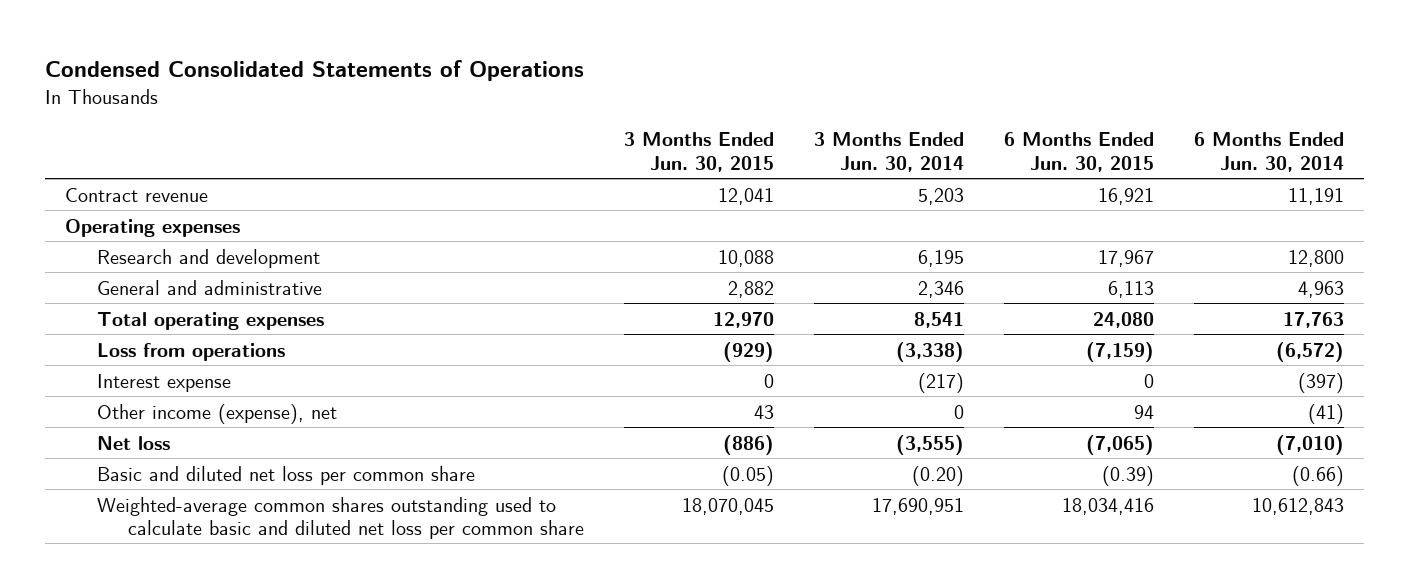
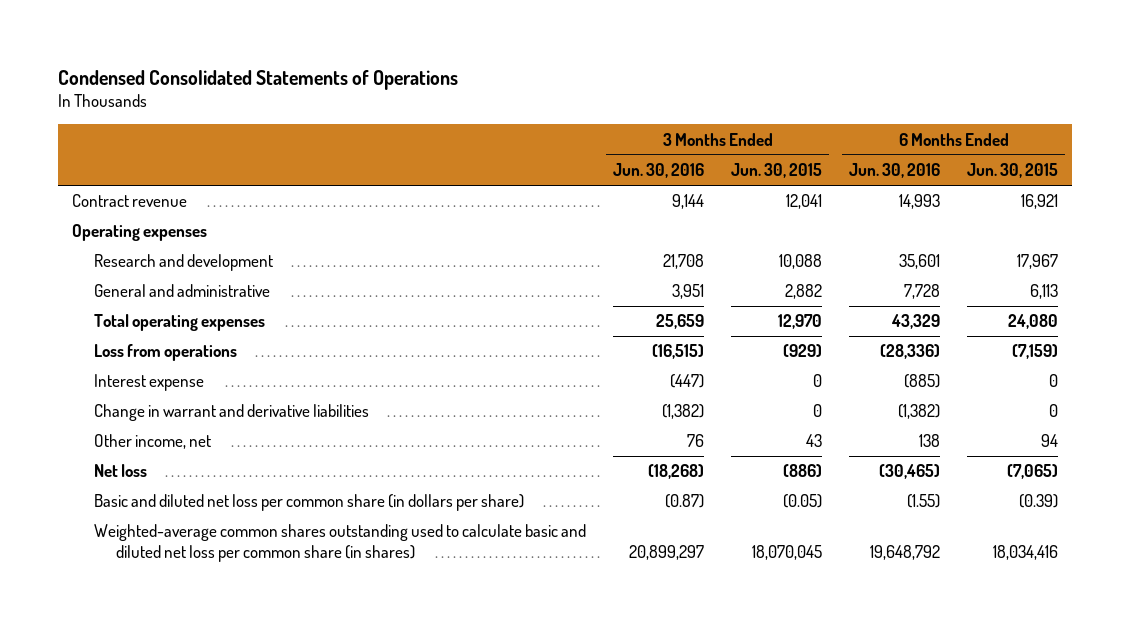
- | 3 Months Ended Jun. 30, 2015 | 3 Months Ended Jun. 30, 2014 | 6 Months Ended Jun. 30, 2015 | 6 Months Ended Jun. 30, 2014
+ | 3 Months Ended Jun. 30, 2016 | 3 Months Ended Jun. 30, 2015 | 6 Months Ended Jun. 30, 2016 | 6 Months Ended Jun. 30, 2015
- Other income (expense), net | 43 | 0 | 94 | (41)
+ Change in warrant and derivative liabilities | (1,382) | 0 | (1,382) | 0
+ Other income, net | 76 | 43 | 138 | 94
- Basic and diluted net loss per common share | (0.05) | (0.20) | (0.39) | (0.66)
- Weighted-average common shares outstanding used to calculate basic and diluted net loss per common share | 18,070,045 | 17,690,951 | 18,034,416 | 10,612,843
+ Basic and diluted net loss per common share (in dollars per share) | (0.87) | (0.05) | (1.55) | (0.39)
+ Weighted-average common shares outstanding used to calculate basic and diluted net loss per common share (in shares) | 20,899,297 | 18,070,045 | 19,648,792 | 18,034,416

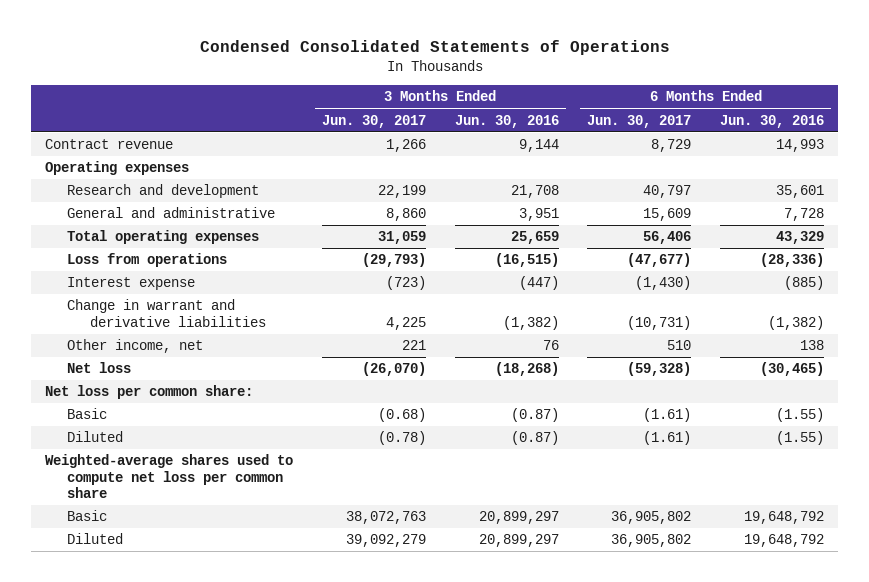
- | 3 Months Ended Jun. 30, 2016 | 3 Months Ended Jun. 30, 2015 | 6 Months Ended Jun. 30, 2016 | 6 Months Ended Jun. 30, 2015
+ | 3 Months Ended Jun. 30, 2017 | 3 Months Ended Jun. 30, 2016 | 6 Months Ended Jun. 30, 2017 | 6 Months Ended Jun. 30, 2016
- Basic and diluted net loss per common share (in dollars per share) | (0.87) | (0.05) | (1.55) | (0.39)
- Weighted-average common shares outstanding used to calculate basic and diluted net loss per common share (in shares) | 20,899,297 | 18,070,045 | 19,648,792 | 18,034,416
+ Net loss per common share:
+ Basic | (0.68) | (0.87) | (1.61) | (1.55)
+ Diluted | (0.78) | (0.87) | (1.61) | (1.55)
+ Weighted-average shares used to compute net loss per common share
+ Basic | 38,072,763 | 20,899,297 | 36,905,802 | 19,648,792
+ Diluted | 39,092,279 | 20,899,297 | 36,905,802 | 19,648,792

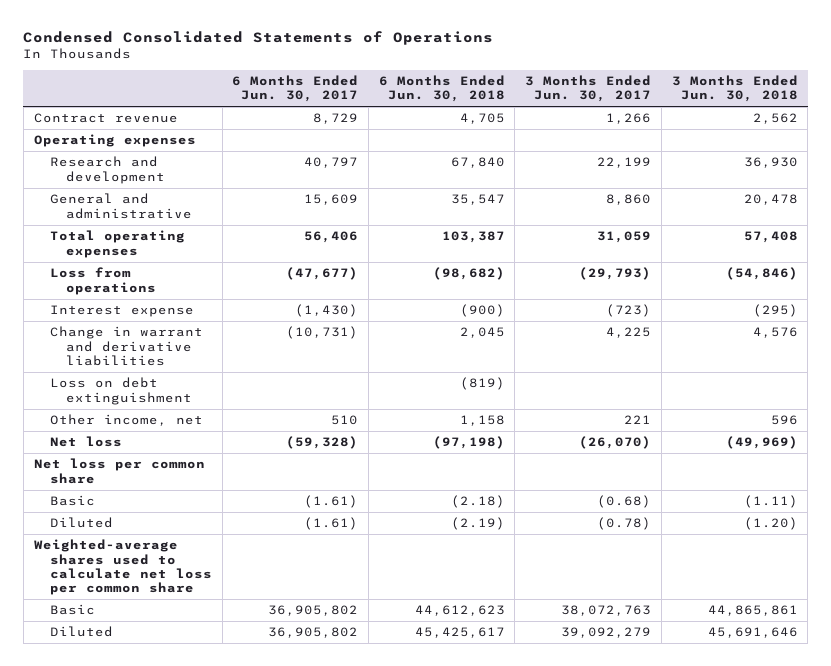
- | 3 Months Ended Jun. 30, 2017 | 3 Months Ended Jun. 30, 2016 | 6 Months Ended Jun. 30, 2017 | 6 Months Ended Jun. 30, 2016
+ | 6 Months Ended Jun. 30, 2017 | 6 Months Ended Jun. 30, 2018 | 3 Months Ended Jun. 30, 2017 | 3 Months Ended Jun. 30, 2018
+ Loss on debt extinguishment | | (819) | |
- Net loss per common share:
+ Net loss per common share
- Weighted-average shares used to compute net loss per common share
+ Weighted-average shares used to calculate net loss per common share

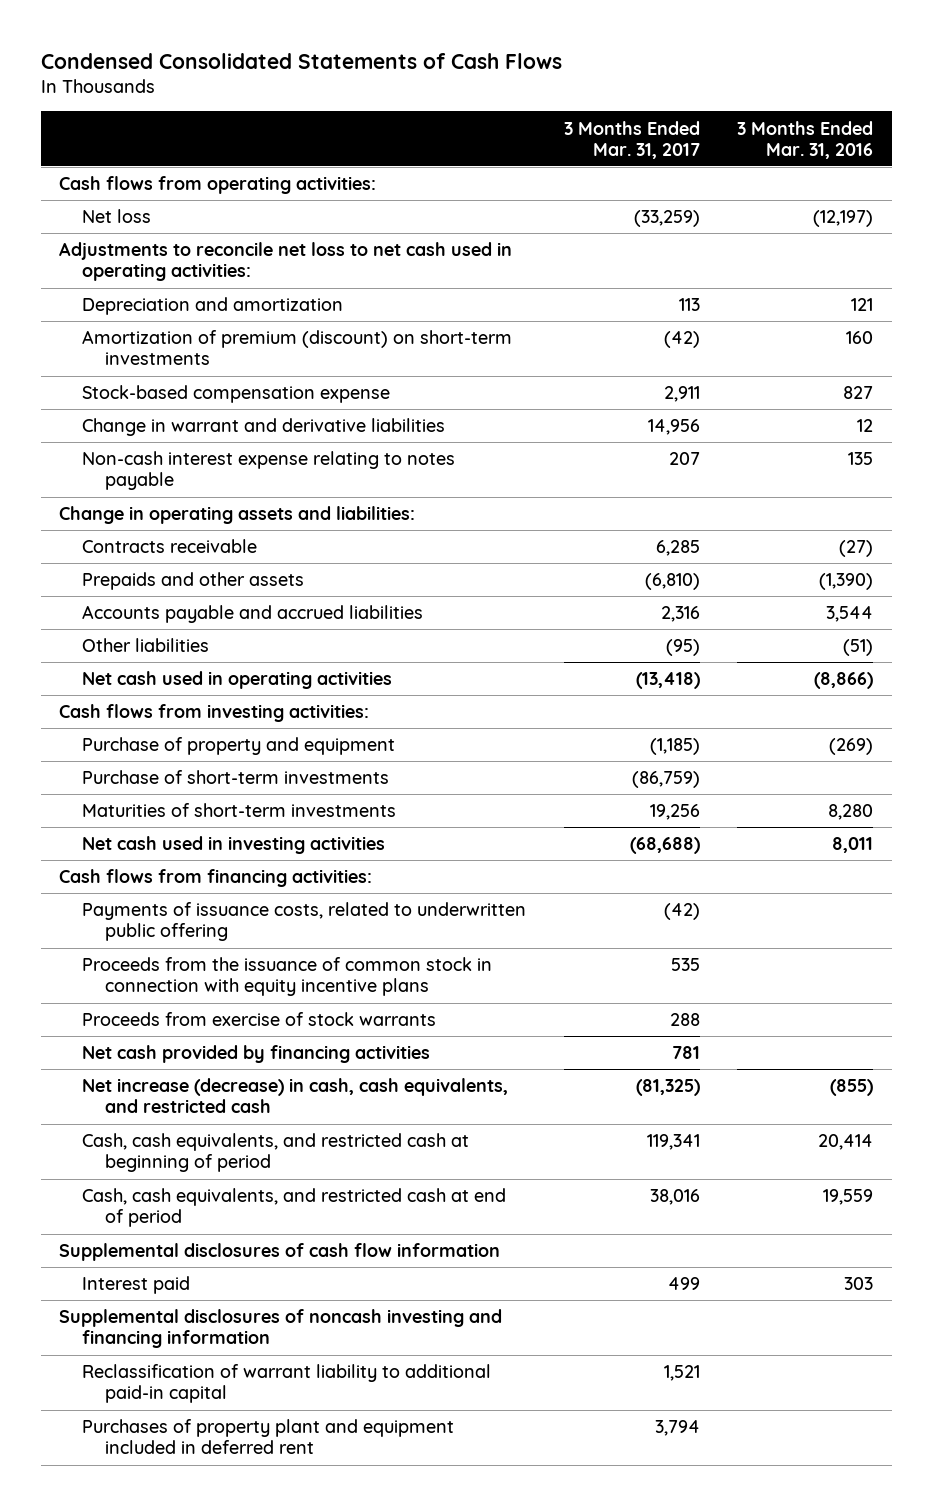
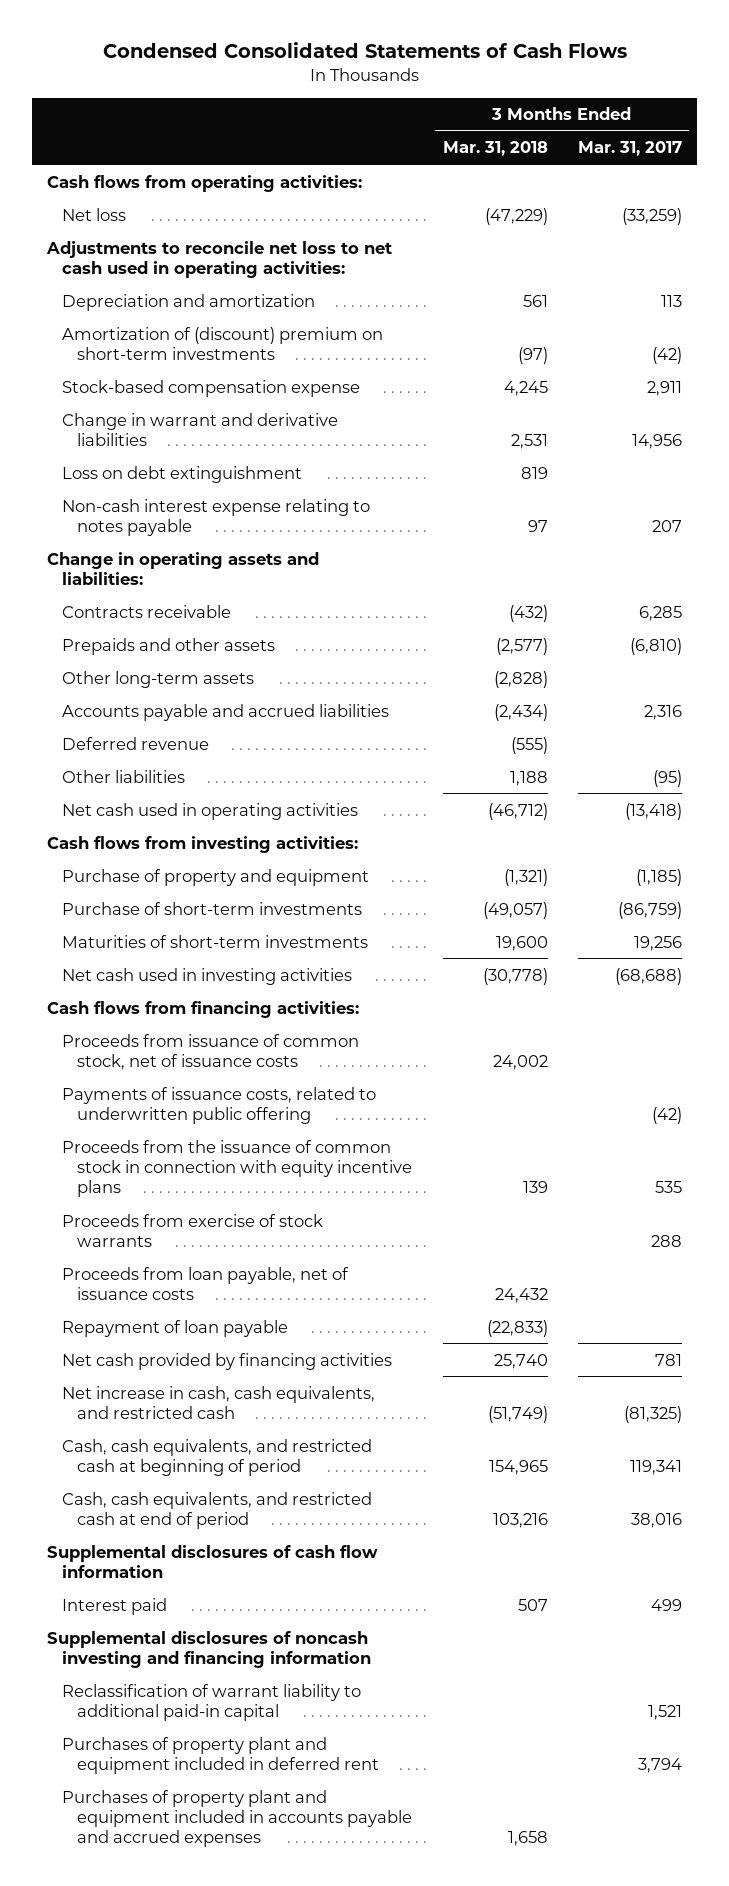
- | 3 Months Ended Mar. 31, 2017 | 3 Months Ended Mar. 31, 2016
+ | 3 Months Ended Mar. 31, 2018 | 3 Months Ended Mar. 31, 2017
- Amortization of premium (discount) on short-term investments | (42) | 160
+ Amortization of (discount) premium on short-term investments | (97) | (42)
+ Loss on debt extinguishment | 819 |
+ Other long-term assets | (2,828) |
+ Deferred revenue | (555) |
+ Proceeds from issuance of common stock, net of issuance costs | 24,002 |
+ Proceeds from loan payable, net of issuance costs | 24,432 |
+ Repayment of loan payable | (22,833) |
- Net increase (decrease) in cash, cash equivalents, and restricted cash | (81,325) | (855)
+ Net increase in cash, cash equivalents, and restricted cash | (51,749) | (81,325)
+ Purchases of property plant and equipment included in accounts payable and accrued expenses | 1,658 |

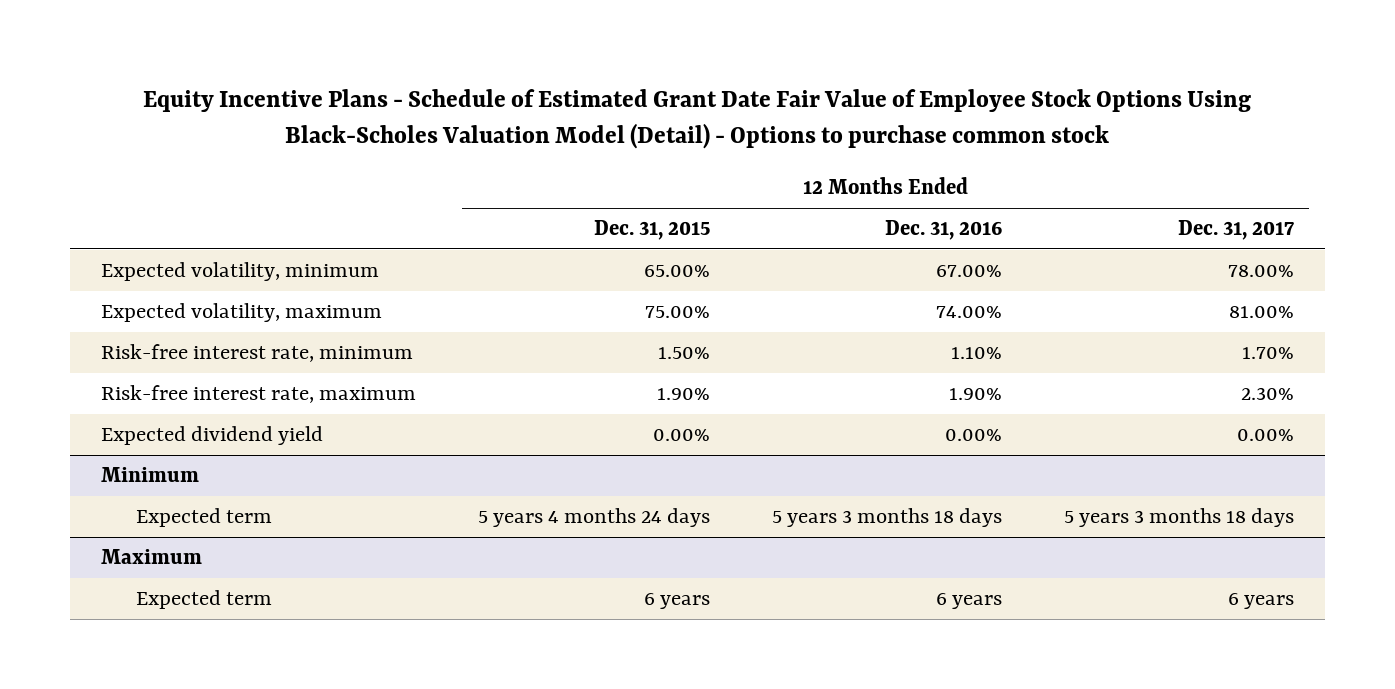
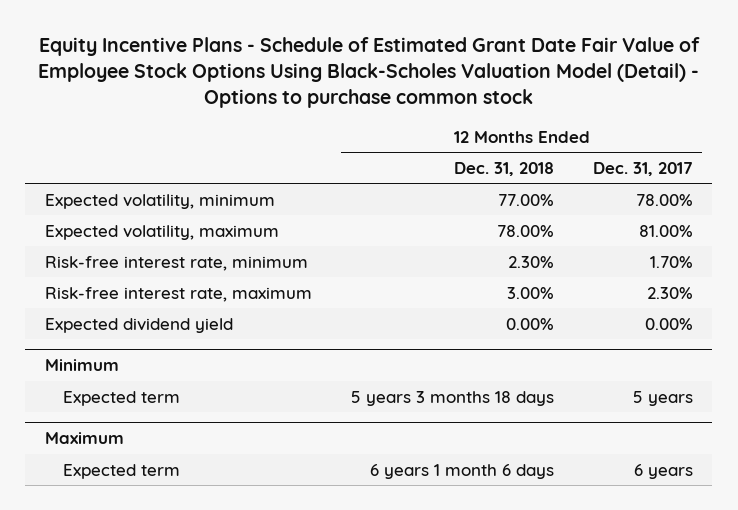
- | 12 Months Ended Dec. 31, 2015 | 12 Months Ended Dec. 31, 2016 | 12 Months Ended Dec. 31, 2017
+ | 12 Months Ended Dec. 31, 2018 | 12 Months Ended Dec. 31, 2017
@ Minimum
- Expected term | 5 years 4 months 24 days | 5 years 3 months 18 days | 5 years 3 months 18 days
+ Expected term | 5 years 3 months 18 days | 5 years

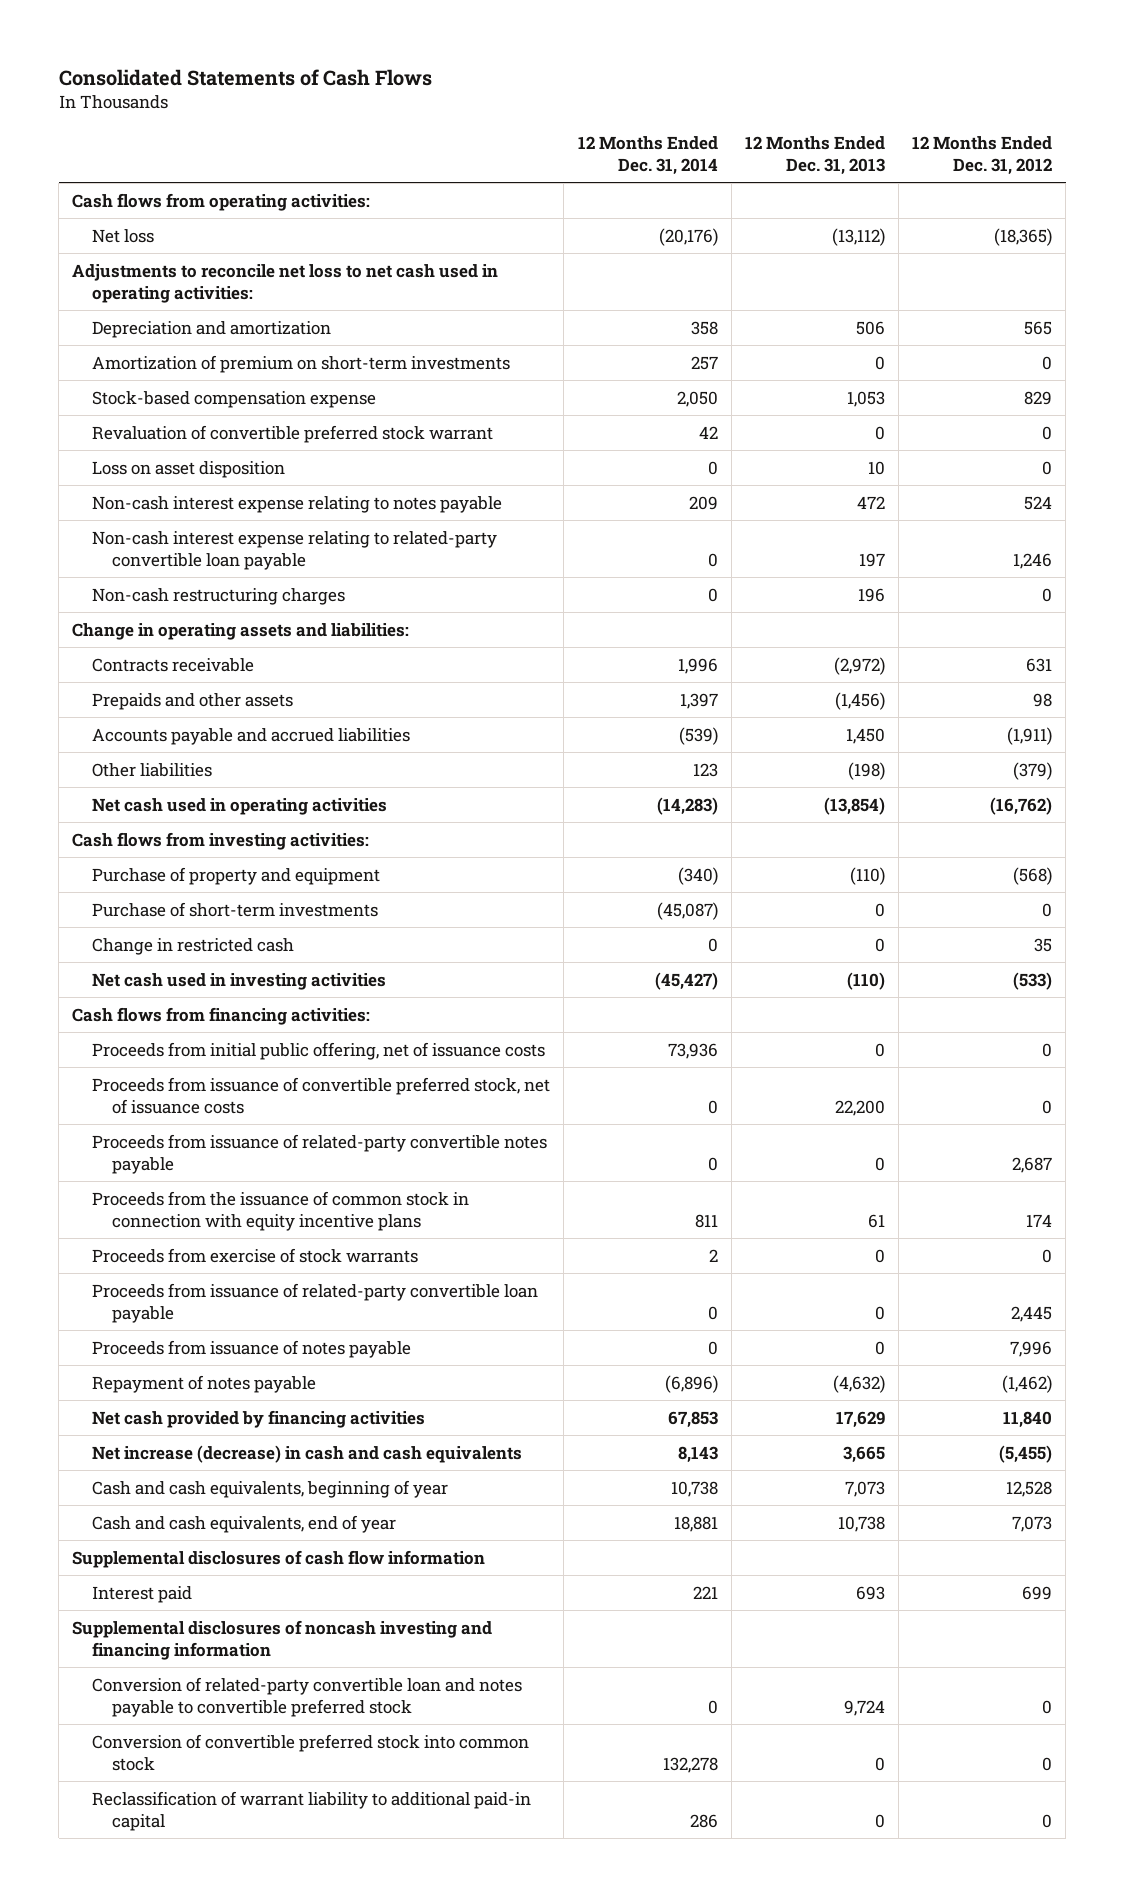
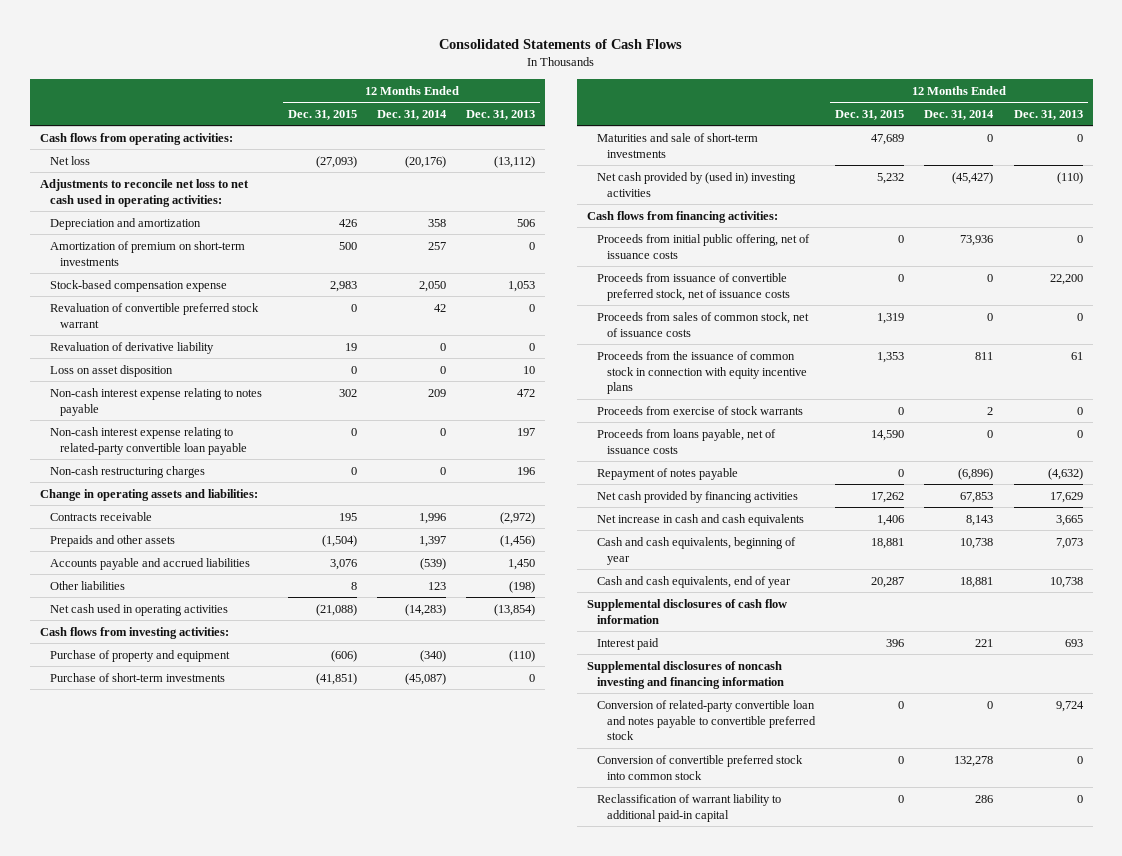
- | 12 Months Ended Dec. 31, 2014 | 12 Months Ended Dec. 31, 2013 | 12 Months Ended Dec. 31, 2012
+ | 12 Months Ended Dec. 31, 2015 | 12 Months Ended Dec. 31, 2014 | 12 Months Ended Dec. 31, 2013
+ Revaluation of derivative liability | 19 | 0 | 0
- Change in restricted cash | 0 | 0 | 35
- Net cash used in investing activities | (45,427) | (110) | (533)
+ Maturities and sale of short-term investments | 47,689 | 0 | 0
+ Net cash provided by (used in) investing activities | 5,232 | (45,427) | (110)
- Proceeds from issuance of related-party convertible notes payable | 0 | 0 | 2,687
+ Proceeds from sales of common stock, net of issuance costs | 1,319 | 0 | 0
- Proceeds from issuance of related-party convertible loan payable | 0 | 0 | 2,445
- Proceeds from issuance of notes payable | 0 | 0 | 7,996
+ Proceeds from loans payable, net of issuance costs | 14,590 | 0 | 0
- Net increase (decrease) in cash and cash equivalents | 8,143 | 3,665 | (5,455)
+ Net increase in cash and cash equivalents | 1,406 | 8,143 | 3,665

